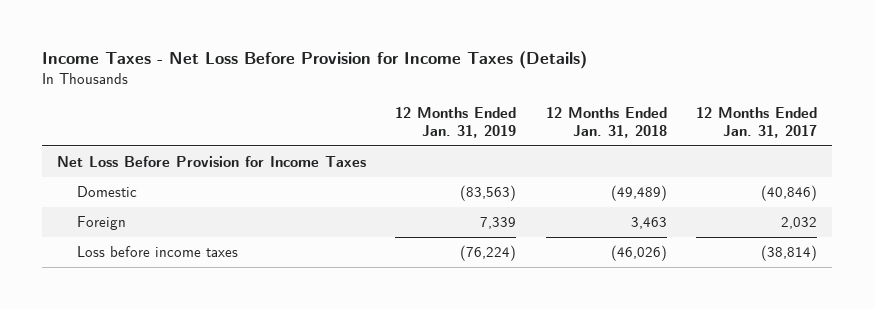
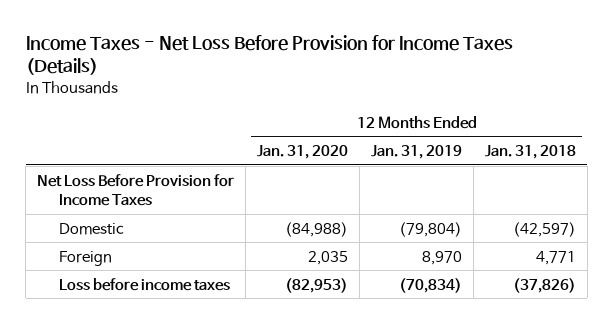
- | 12 Months Ended Jan. 31, 2019 | 12 Months Ended Jan. 31, 2018 | 12 Months Ended Jan. 31, 2017
+ | 12 Months Ended Jan. 31, 2020 | 12 Months Ended Jan. 31, 2019 | 12 Months Ended Jan. 31, 2018
- Domestic | (83,563) | (49,489) | (40,846)
- Foreign | 7,339 | 3,463 | 2,032
- Loss before income taxes | (76,224) | (46,026) | (38,814)
+ Domestic | (84,988) | (79,804) | (42,597)
+ Foreign | 2,035 | 8,970 | 4,771
+ Loss before income taxes | (82,953) | (70,834) | (37,826)

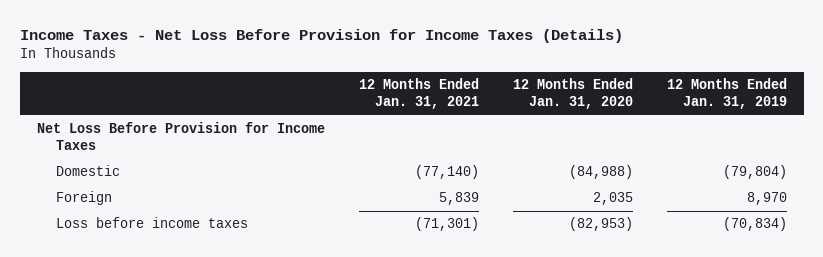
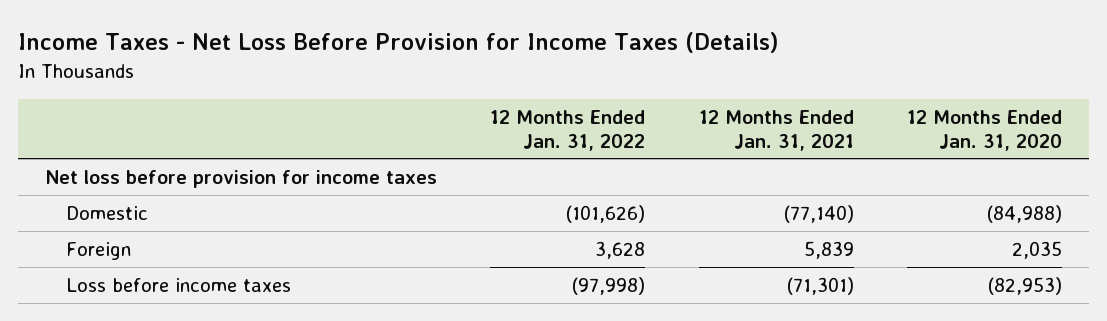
- | 12 Months Ended Jan. 31, 2021 | 12 Months Ended Jan. 31, 2020 | 12 Months Ended Jan. 31, 2019
+ | 12 Months Ended Jan. 31, 2022 | 12 Months Ended Jan. 31, 2021 | 12 Months Ended Jan. 31, 2020
- Net Loss Before Provision for Income Taxes
+ Net loss before provision for income taxes

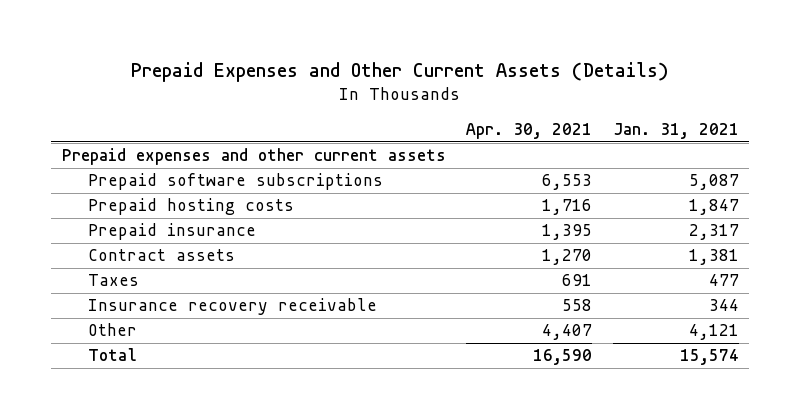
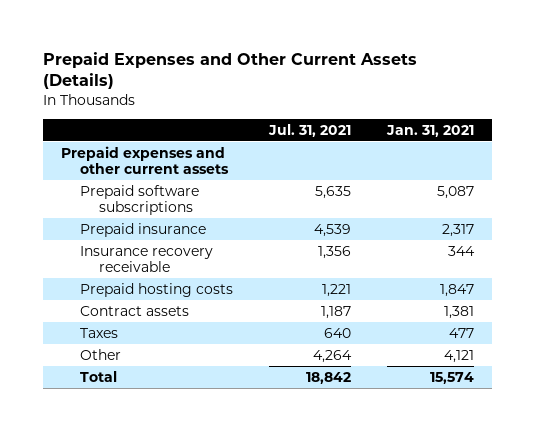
- | Apr. 30, 2021 | Jan. 31, 2021
+ | Jul. 31, 2021 | Jan. 31, 2021
moved up: Insurance recovery receivable | 1,356 | 344
moved down: Prepaid hosting costs | 1,221 | 1,847

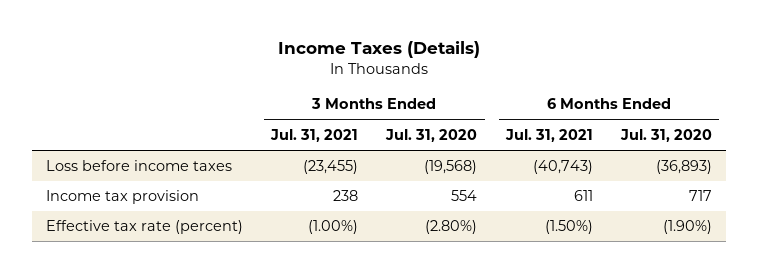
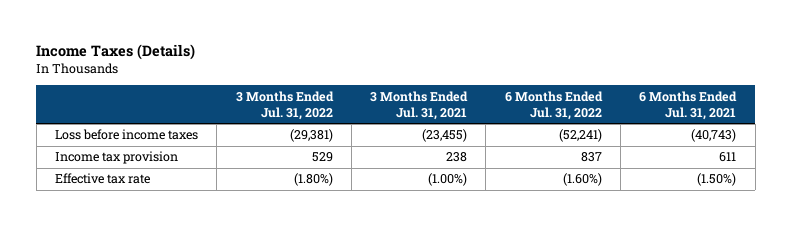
- | 3 Months Ended Jul. 31, 2021 | 3 Months Ended Jul. 31, 2020 | 6 Months Ended Jul. 31, 2021 | 6 Months Ended Jul. 31, 2020
+ | 3 Months Ended Jul. 31, 2022 | 3 Months Ended Jul. 31, 2021 | 6 Months Ended Jul. 31, 2022 | 6 Months Ended Jul. 31, 2021
- Effective tax rate (percent) | (1.00%) | (2.80%) | (1.50%) | (1.90%)
+ Effective tax rate | (1.80%) | (1.00%) | (1.60%) | (1.50%)

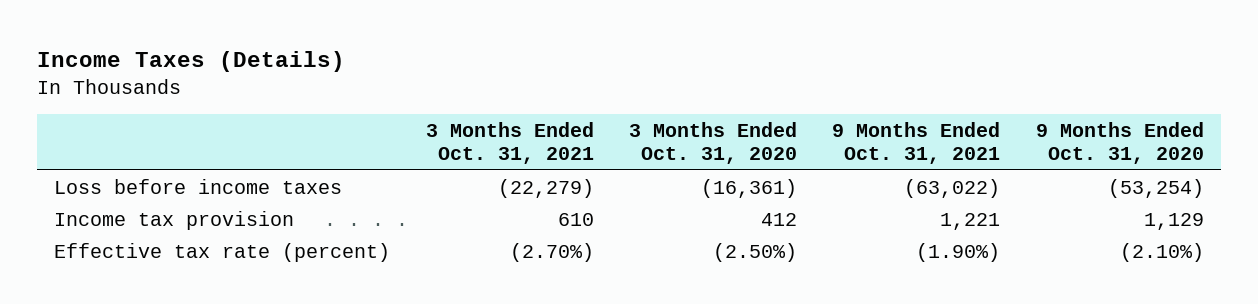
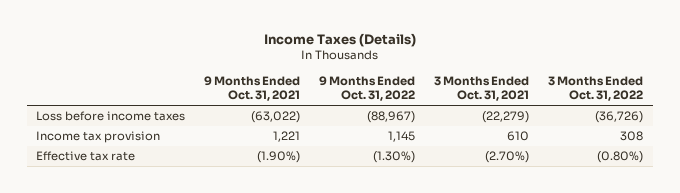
- | 3 Months Ended Oct. 31, 2021 | 3 Months Ended Oct. 31, 2020 | 9 Months Ended Oct. 31, 2021 | 9 Months Ended Oct. 31, 2020
+ | 9 Months Ended Oct. 31, 2021 | 9 Months Ended Oct. 31, 2022 | 3 Months Ended Oct. 31, 2021 | 3 Months Ended Oct. 31, 2022
- Effective tax rate (percent) | (2.70%) | (2.50%) | (1.90%) | (2.10%)
+ Effective tax rate | (1.90%) | (1.30%) | (2.70%) | (0.80%)

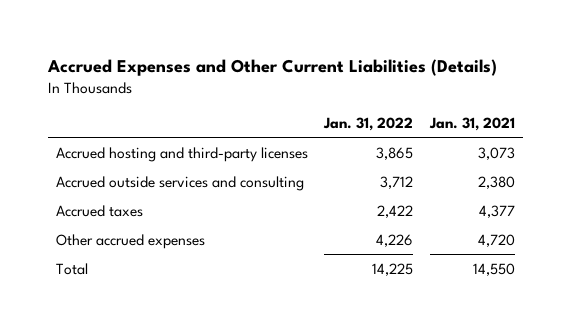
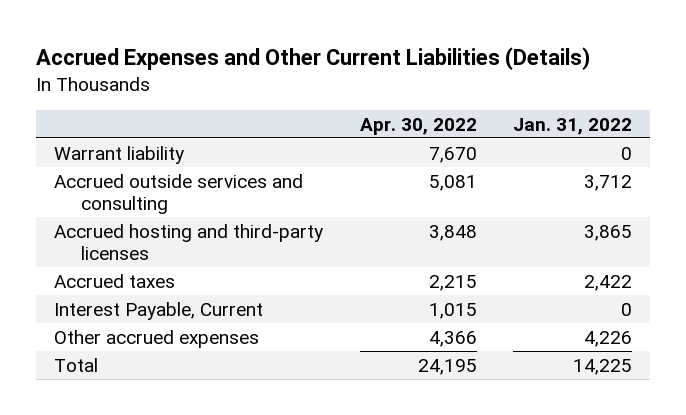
- | Jan. 31, 2022 | Jan. 31, 2021
+ | Apr. 30, 2022 | Jan. 31, 2022
+ Warrant liability | 7,670 | 0
moved down: Accrued hosting and third-party licenses | 3,848 | 3,865
+ Interest Payable, Current | 1,015 | 0

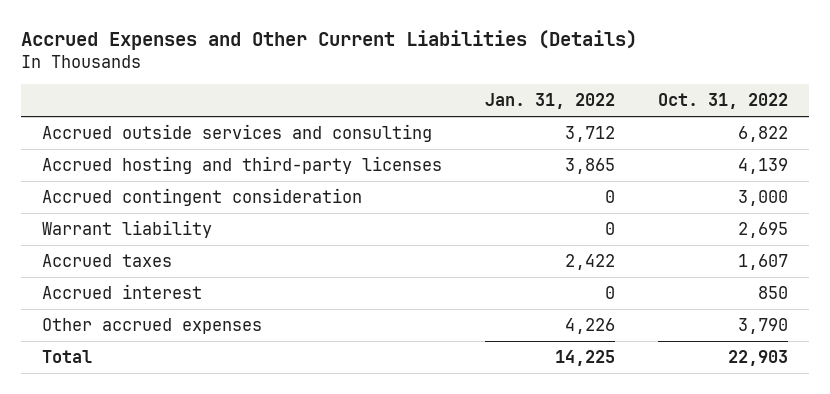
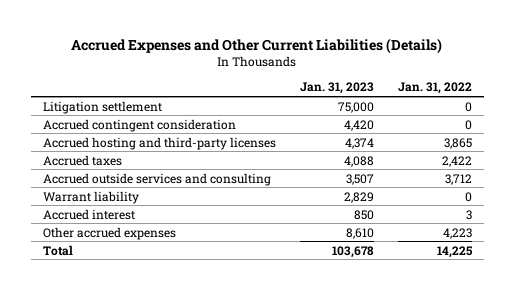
- | Jan. 31, 2022 | Oct. 31, 2022
+ | Jan. 31, 2023 | Jan. 31, 2022
+ Litigation settlement | 75,000 | 0
moved down: Accrued hosting and third-party licenses | 4,374 | 3,865
- Accrued interest | 0 | 850
- Other accrued expenses | 4,226 | 3,790
moved down: Accrued outside services and consulting | 3,507 | 3,712
moved down: Warrant liability | 2,829 | 0
+ Accrued interest | 850 | 3
+ Other accrued expenses | 8,610 | 4,223

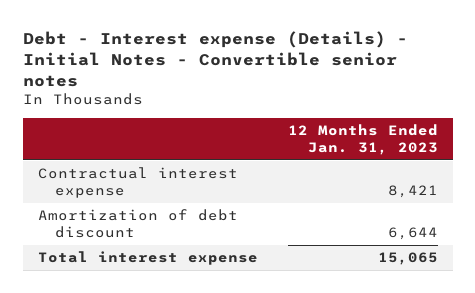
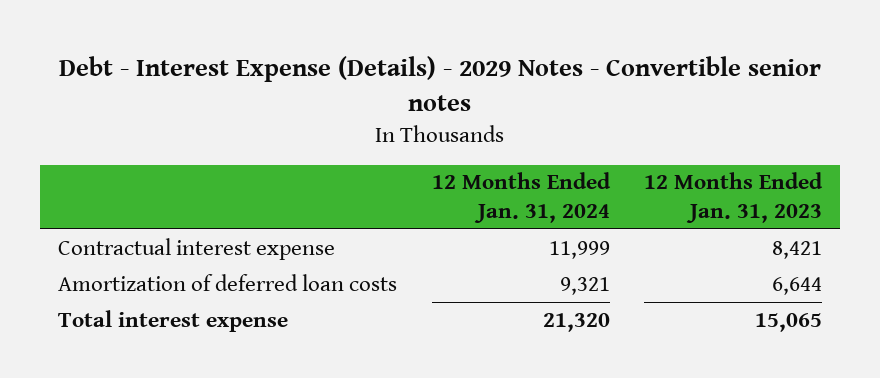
- Debt - Interest expense (Details) - Initial Notes - Convertible senior notes
+ Debt - Interest Expense (Details) - 2029 Notes - Convertible senior notes
- | 12 Months Ended Jan. 31, 2023
+ | 12 Months Ended Jan. 31, 2024 | 12 Months Ended Jan. 31, 2023
- Amortization of debt discount | 6,644
+ Amortization of deferred loan costs | 9,321 | 6,644

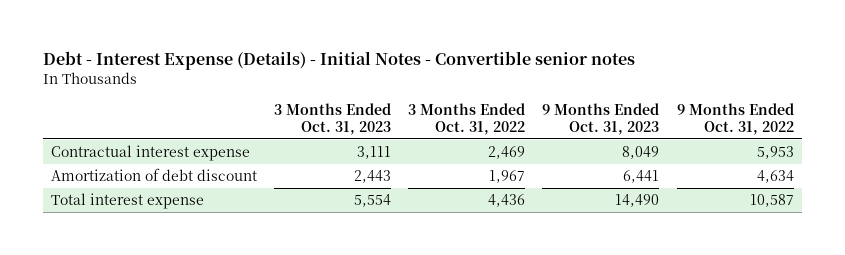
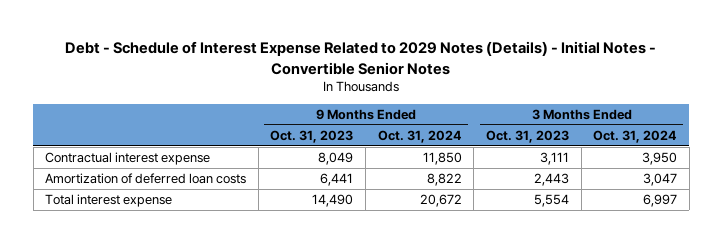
- Debt - Interest Expense (Details) - Initial Notes - Convertible senior notes
+ Debt - Schedule of Interest Expense Related to 2029 Notes (Details) - Initial Notes - Convertible Senior Notes
- | 3 Months Ended Oct. 31, 2023 | 3 Months Ended Oct. 31, 2022 | 9 Months Ended Oct. 31, 2023 | 9 Months Ended Oct. 31, 2022
+ | 9 Months Ended Oct. 31, 2023 | 9 Months Ended Oct. 31, 2024 | 3 Months Ended Oct. 31, 2023 | 3 Months Ended Oct. 31, 2024
- Amortization of debt discount | 2,443 | 1,967 | 6,441 | 4,634
+ Amortization of deferred loan costs | 6,441 | 8,822 | 2,443 | 3,047

